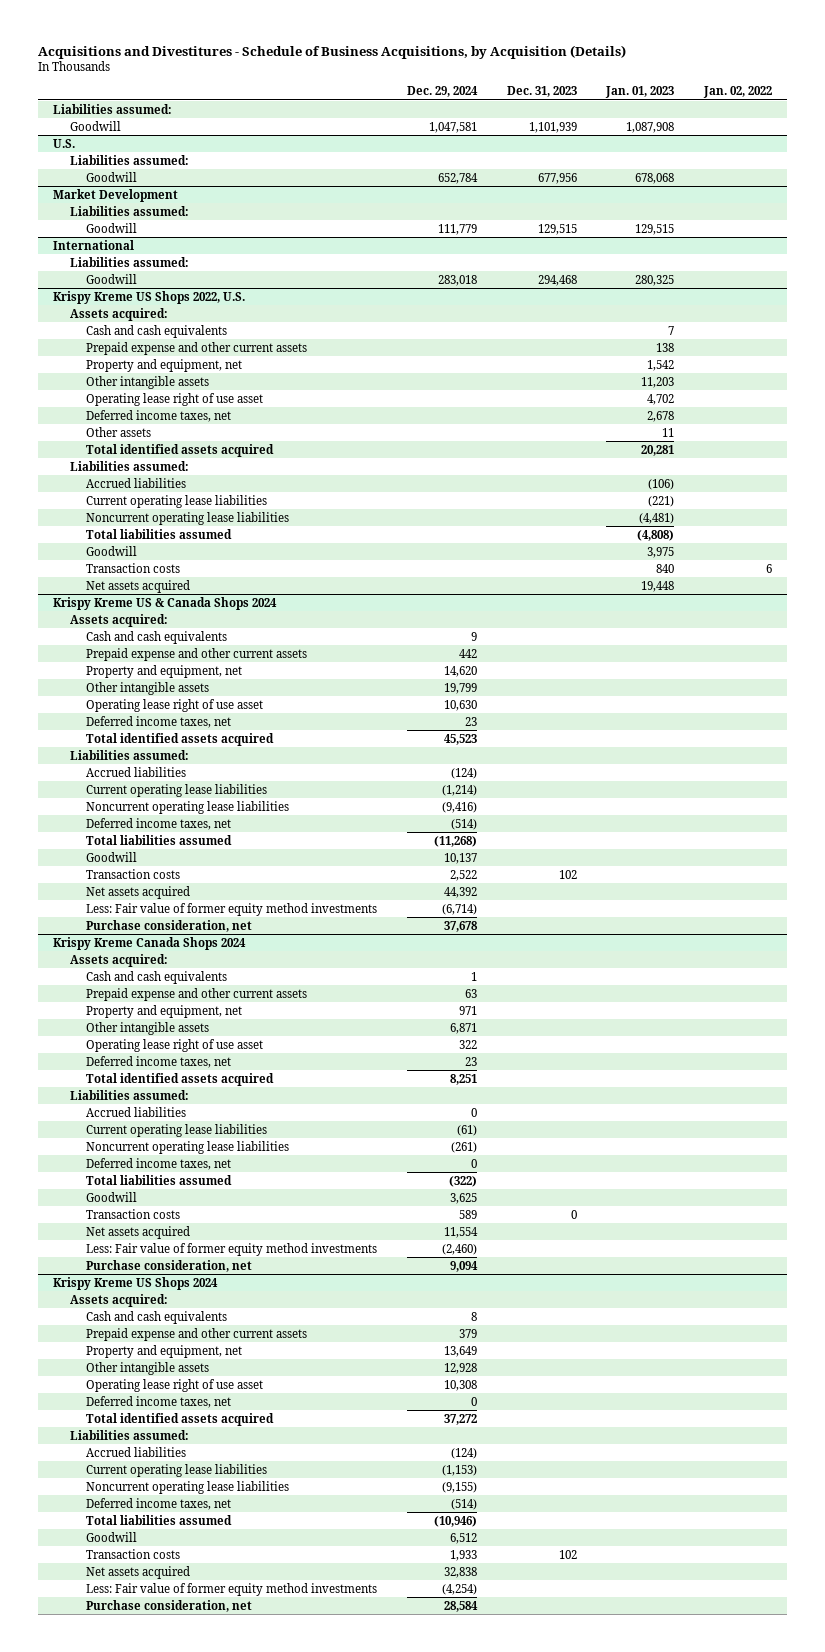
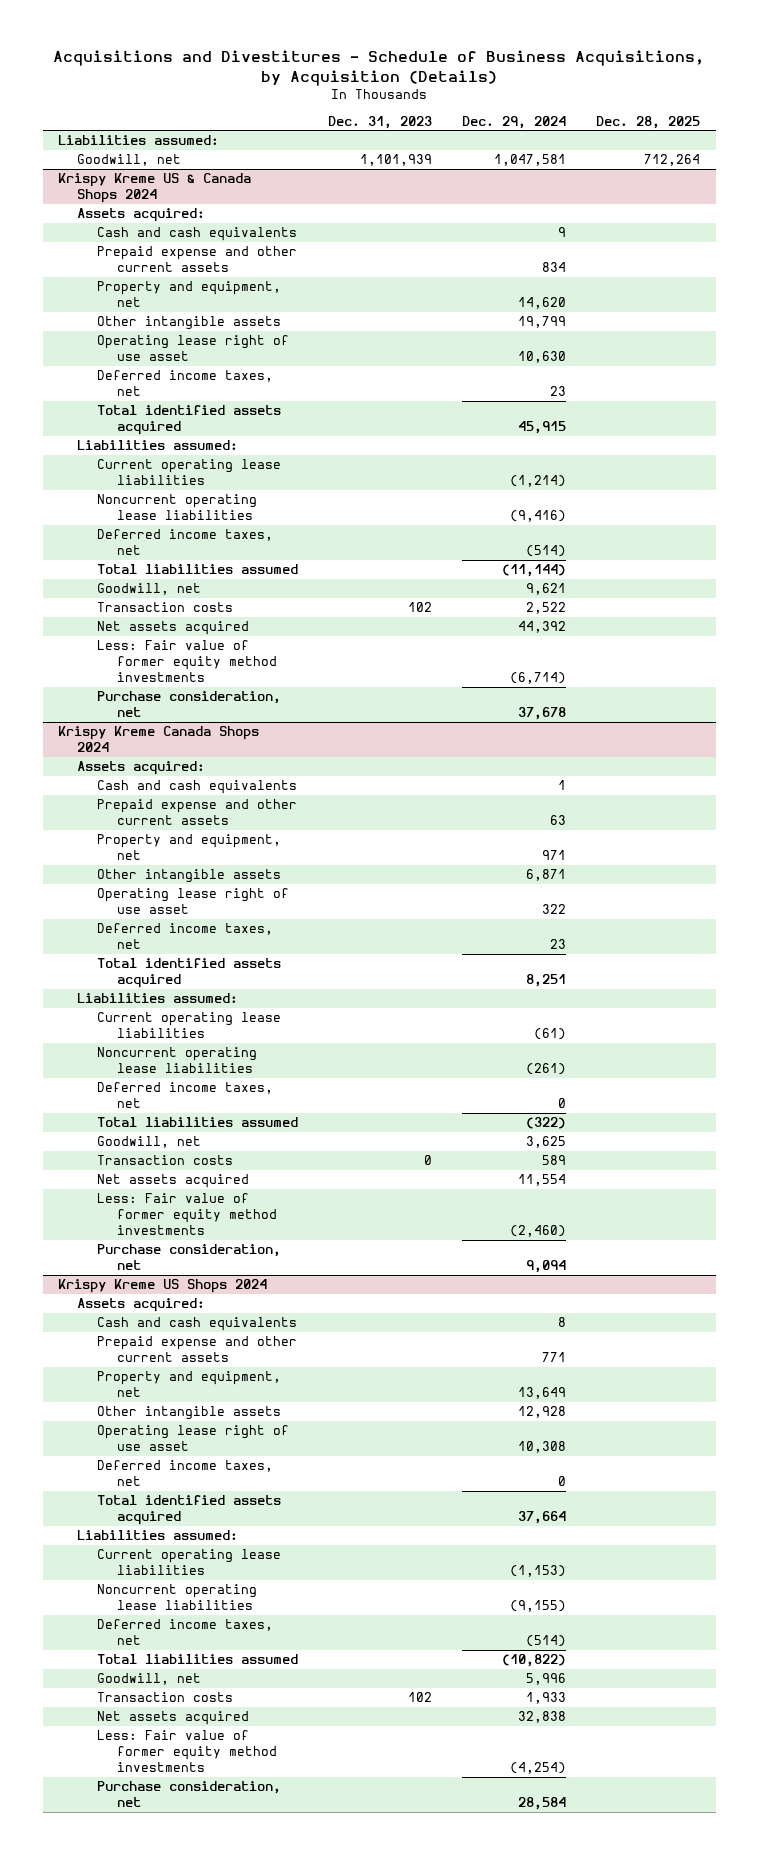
- | Dec. 29, 2024 | Dec. 31, 2023 | Jan. 01, 2023 | Jan. 02, 2022
+ | Dec. 31, 2023 | Dec. 29, 2024 | Dec. 28, 2025
- Goodwill | 1,047,581 | 1,101,939 | 1,087,908 |
- U.S.
- Liabilities assumed:
- Goodwill | 652,784 | 677,956 | 678,068 |
- Market Development
- Liabilities assumed:
- Goodwill | 111,779 | 129,515 | 129,515 |
- International
- Liabilities assumed:
- Goodwill | 283,018 | 294,468 | 280,325 |
- Krispy Kreme US Shops 2022, U.S.
- Assets acquired:
- Cash and cash equivalents | | | 7 |
- Prepaid expense and other current assets | | | 138 |
- Property and equipment, net | | | 1,542 |
- Other intangible assets | | | 11,203 |
- Operating lease right of use asset | | | 4,702 |
- Deferred income taxes, net | | | 2,678 |
- Other assets | | | 11 |
- Total identified assets acquired | | | 20,281 |
- Liabilities assumed:
- Accrued liabilities | | | (106) |
- Current operating lease liabilities | | | (221) |
- Noncurrent operating lease liabilities | | | (4,481) |
- Total liabilities assumed | | | (4,808) |
- Goodwill | | | 3,975 |
- Transaction costs | | | 840 | 6
- Net assets acquired | | | 19,448 |
+ Goodwill, net | 1,101,939 | 1,047,581 | 712,264
@ Krispy Kreme US & Canada Shops 2024
- Prepaid expense and other current assets | 442 | | |
+ Prepaid expense and other current assets | | 834 |
- Total identified assets acquired | 45,523 | | |
+ Total identified assets acquired | | 45,915 |
- Accrued liabilities | (124) | | |
- Total liabilities assumed | (11,268) | | |
- Goodwill | 10,137 | | |
+ Total liabilities assumed | | (11,144) |
+ Goodwill, net | | 9,621 |
@ Krispy Kreme Canada Shops 2024
- Accrued liabilities | 0 | | |
- Goodwill | 3,625 | | |
+ Goodwill, net | | 3,625 |
@ Krispy Kreme US Shops 2024
- Prepaid expense and other current assets | 379 | | |
+ Prepaid expense and other current assets | | 771 |
- Total identified assets acquired | 37,272 | | |
+ Total identified assets acquired | | 37,664 |
- Accrued liabilities | (124) | | |
- Total liabilities assumed | (10,946) | | |
- Goodwill | 6,512 | | |
+ Total liabilities assumed | | (10,822) |
+ Goodwill, net | | 5,996 |

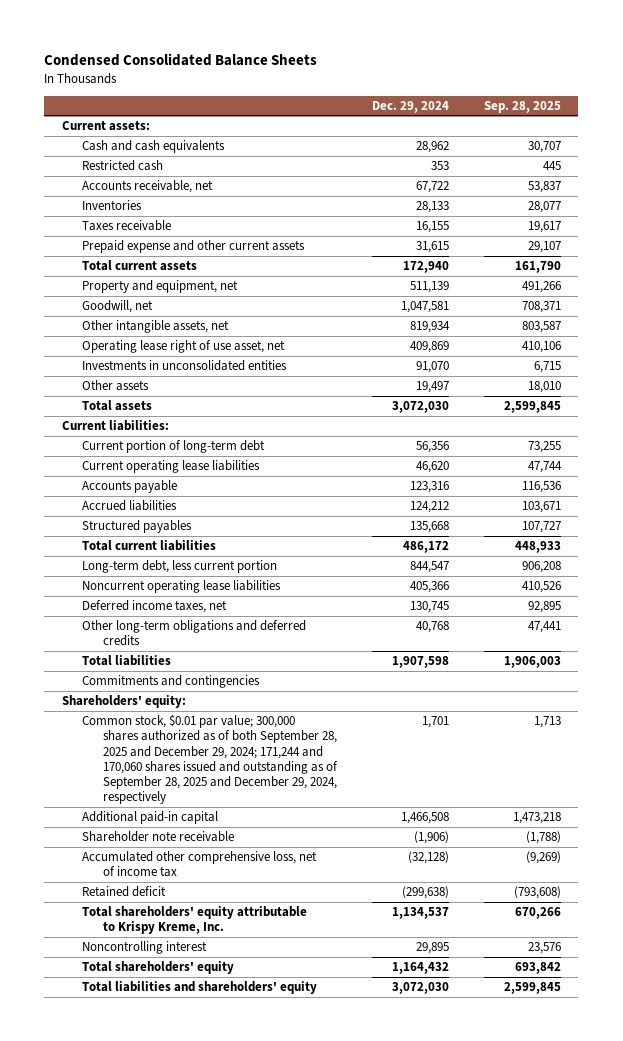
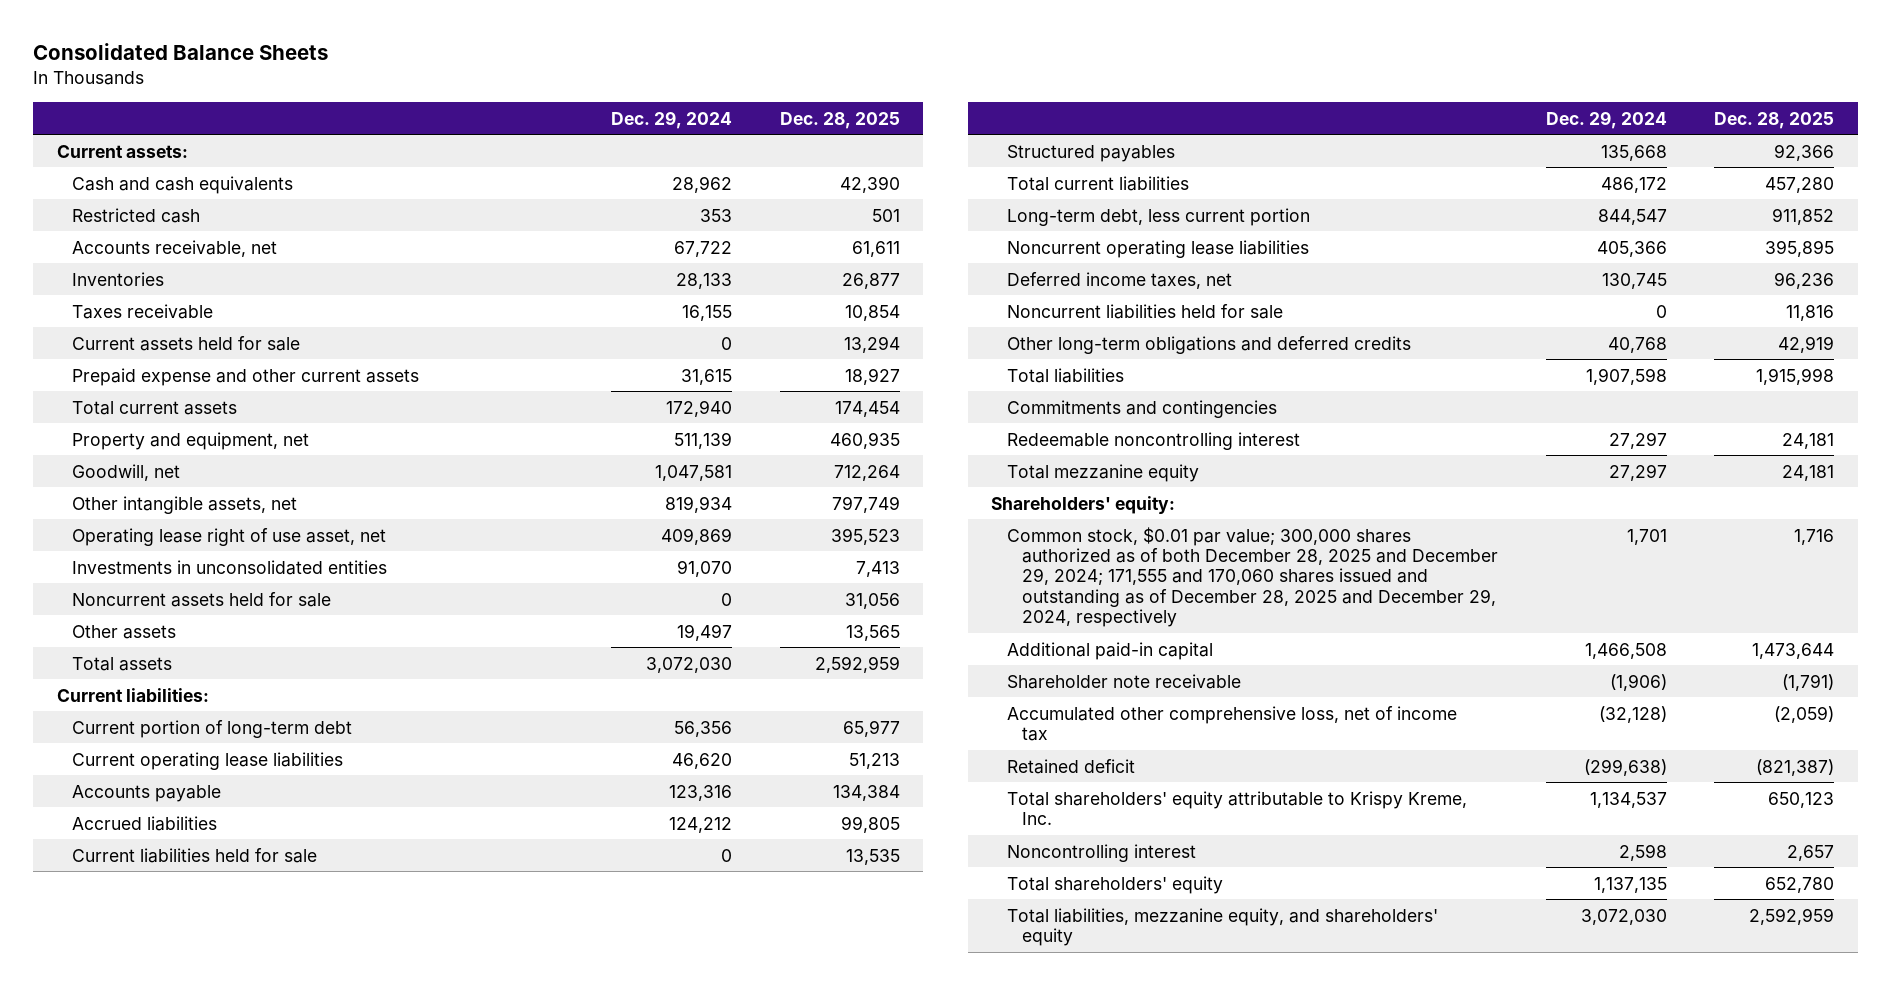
- Condensed Consolidated Balance Sheets
+ Consolidated Balance Sheets
- | Dec. 29, 2024 | Sep. 28, 2025
+ | Dec. 29, 2024 | Dec. 28, 2025
+ Current assets held for sale | 0 | 13,294
+ Noncurrent assets held for sale | 0 | 31,056
+ Current liabilities held for sale | 0 | 13,535
+ Noncurrent liabilities held for sale | 0 | 11,816
+ Redeemable noncontrolling interest | 27,297 | 24,181
+ Total mezzanine equity | 27,297 | 24,181
- Common stock, $0.01 par value; 300,000 shares authorized as of both September 28, 2025 and December 29, 2024; 171,244 and 170,060 shares issued and outstanding as of September 28, 2025 and December 29, 2024, respectively | 1,701 | 1,713
+ Common stock, $0.01 par value; 300,000 shares authorized as of both December 28, 2025 and December 29, 2024; 171,555 and 170,060 shares issued and outstanding as of December 28, 2025 and December 29, 2024, respectively | 1,701 | 1,716
- Noncontrolling interest | 29,895 | 23,576
- Total shareholders' equity | 1,164,432 | 693,842
- Total liabilities and shareholders' equity | 3,072,030 | 2,599,845
+ Noncontrolling interest | 2,598 | 2,657
+ Total shareholders' equity | 1,137,135 | 652,780
+ Total liabilities, mezzanine equity, and shareholders' equity | 3,072,030 | 2,592,959

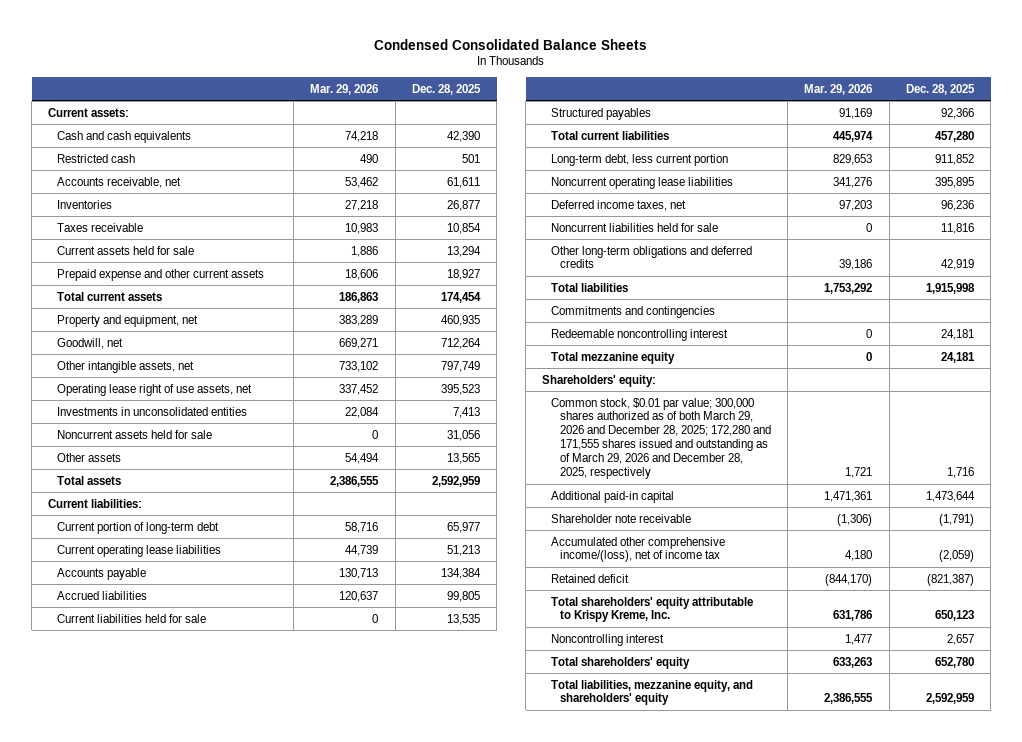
- Consolidated Balance Sheets
+ Condensed Consolidated Balance Sheets
- | Dec. 29, 2024 | Dec. 28, 2025
+ | Mar. 29, 2026 | Dec. 28, 2025
- Operating lease right of use asset, net | 409,869 | 395,523
+ Operating lease right of use assets, net | 337,452 | 395,523
- Common stock, $0.01 par value; 300,000 shares authorized as of both December 28, 2025 and December 29, 2024; 171,555 and 170,060 shares issued and outstanding as of December 28, 2025 and December 29, 2024, respectively | 1,701 | 1,716
+ Common stock, $0.01 par value; 300,000 shares authorized as of both March 29, 2026 and December 28, 2025; 172,280 and 171,555 shares issued and outstanding as of March 29, 2026 and December 28, 2025, respectively | 1,721 | 1,716
- Accumulated other comprehensive loss, net of income tax | (32,128) | (2,059)
+ Accumulated other comprehensive income/(loss), net of income tax | 4,180 | (2,059)

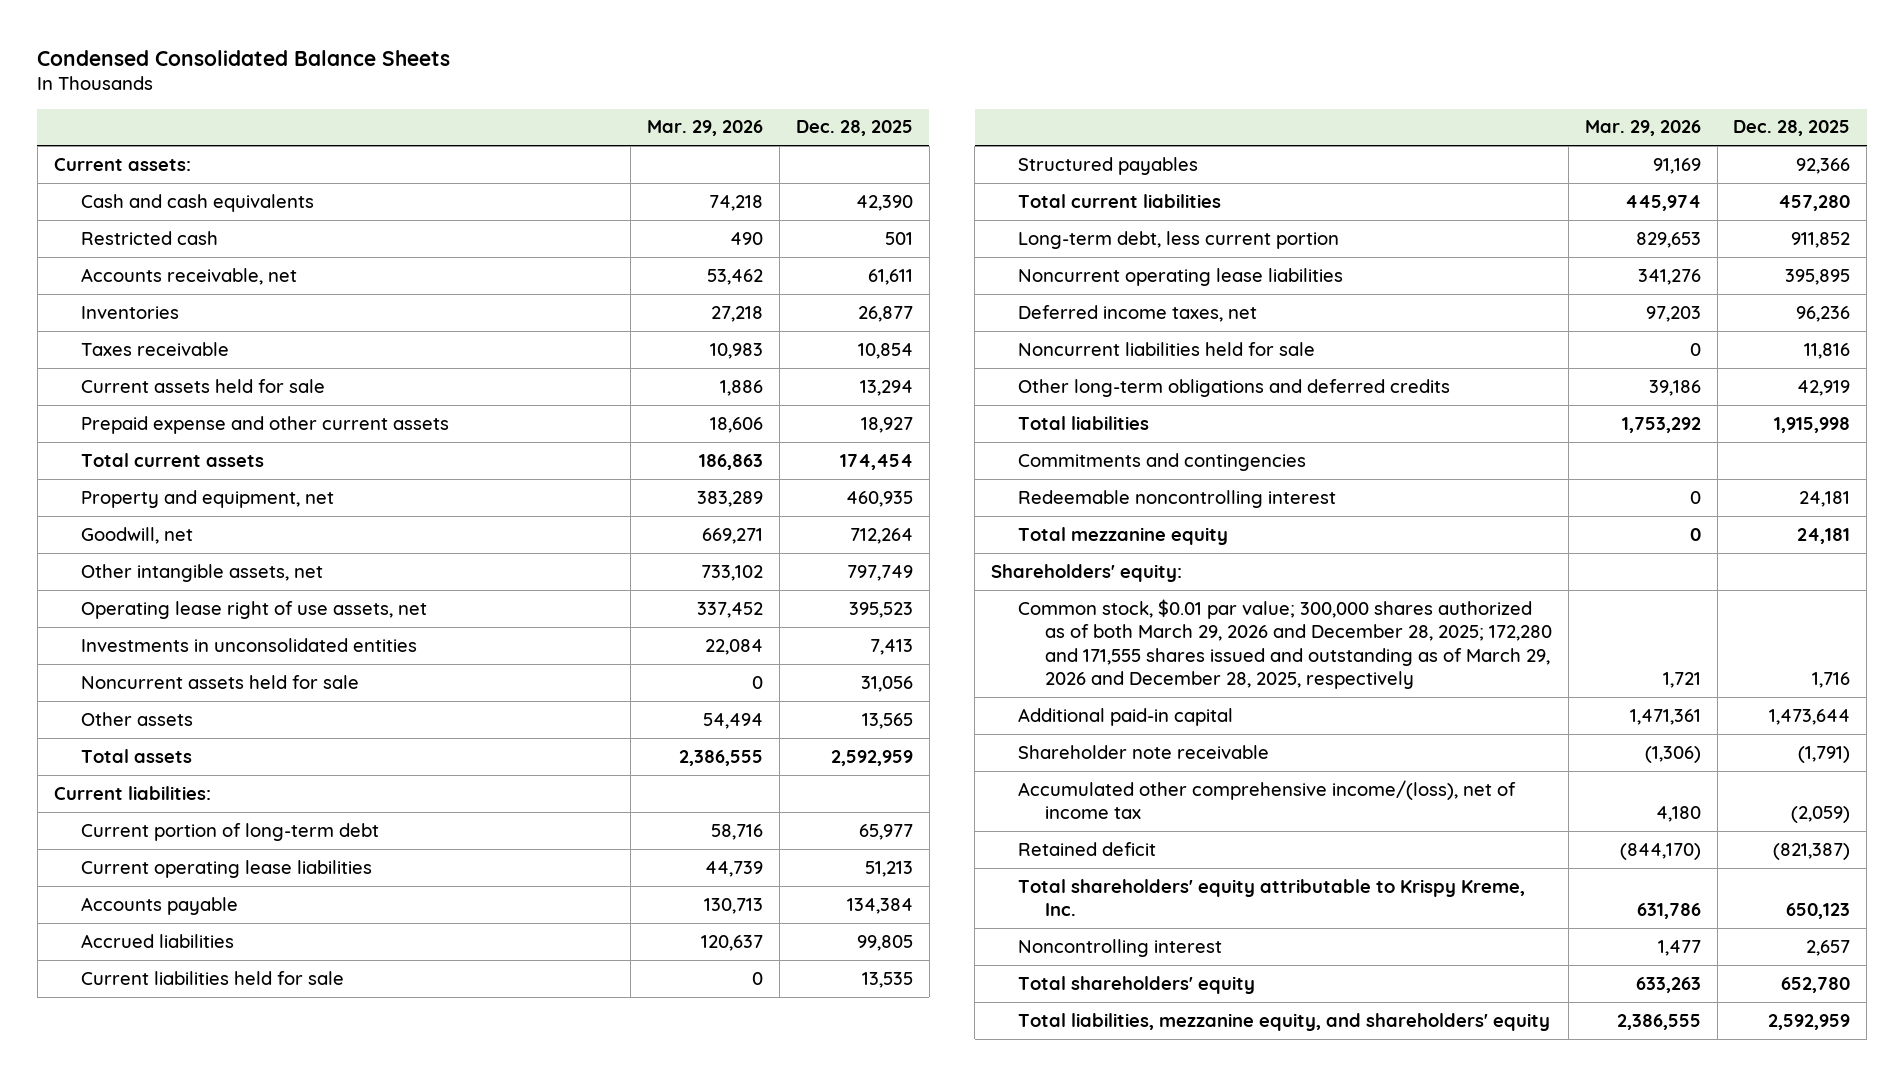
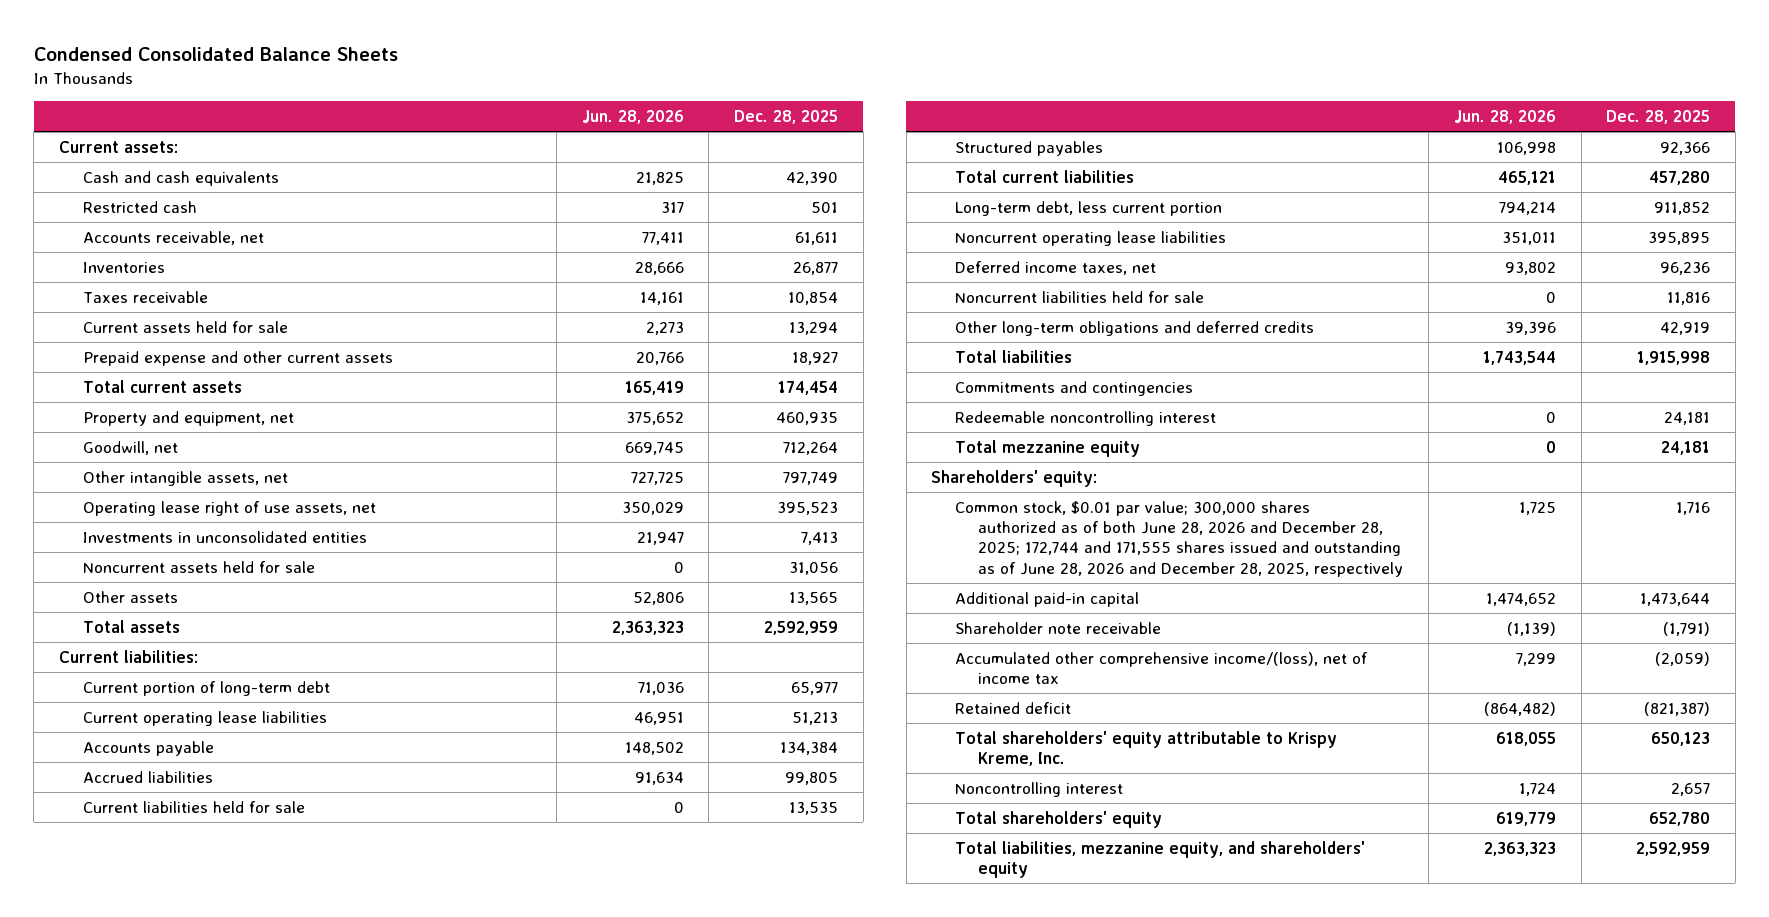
- | Mar. 29, 2026 | Dec. 28, 2025
+ | Jun. 28, 2026 | Dec. 28, 2025
- Common stock, $0.01 par value; 300,000 shares authorized as of both March 29, 2026 and December 28, 2025; 172,280 and 171,555 shares issued and outstanding as of March 29, 2026 and December 28, 2025, respectively | 1,721 | 1,716
+ Common stock, $0.01 par value; 300,000 shares authorized as of both June 28, 2026 and December 28, 2025; 172,744 and 171,555 shares issued and outstanding as of June 28, 2026 and December 28, 2025, respectively | 1,725 | 1,716

